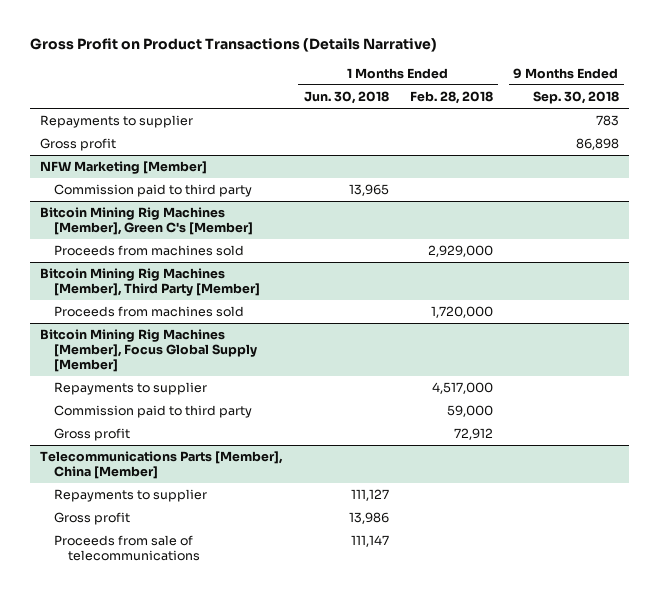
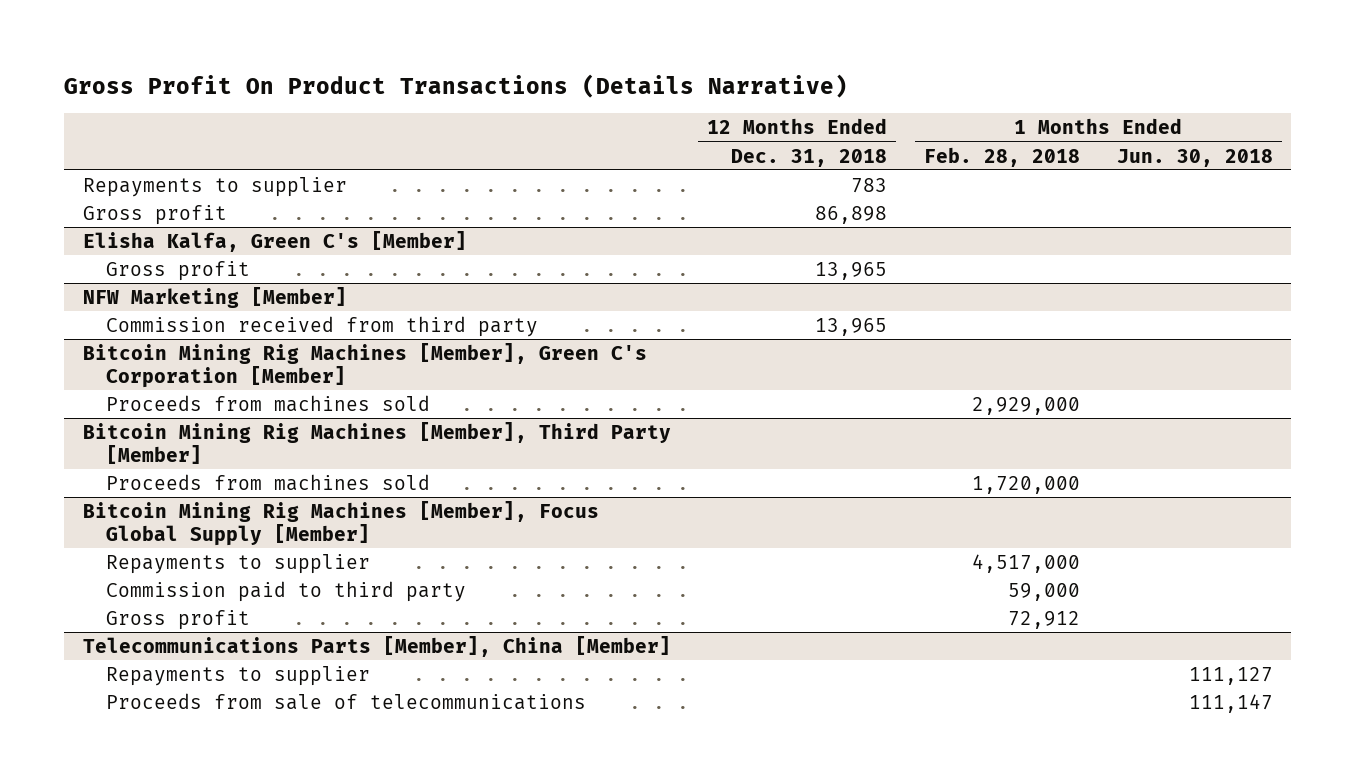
- Gross Profit on Product Transactions (Details Narrative)
+ Gross Profit On Product Transactions (Details Narrative)
- | 1 Months Ended Jun. 30, 2018 | 1 Months Ended Feb. 28, 2018 | 9 Months Ended Sep. 30, 2018
+ | 12 Months Ended Dec. 31, 2018 | 1 Months Ended Feb. 28, 2018 | 1 Months Ended Jun. 30, 2018
+ Elisha Kalfa, Green C's [Member]
+ Gross profit | 13,965 | |
@ NFW Marketing [Member]
- Commission paid to third party | 13,965 | |
- Bitcoin Mining Rig Machines [Member], Green C's [Member]
@ NFW Marketing [Member]
+ Commission received from third party | 13,965 | |
+ Bitcoin Mining Rig Machines [Member], Green C's Corporation [Member]
@ Telecommunications Parts [Member], China [Member]
- Gross profit | 13,986 | |

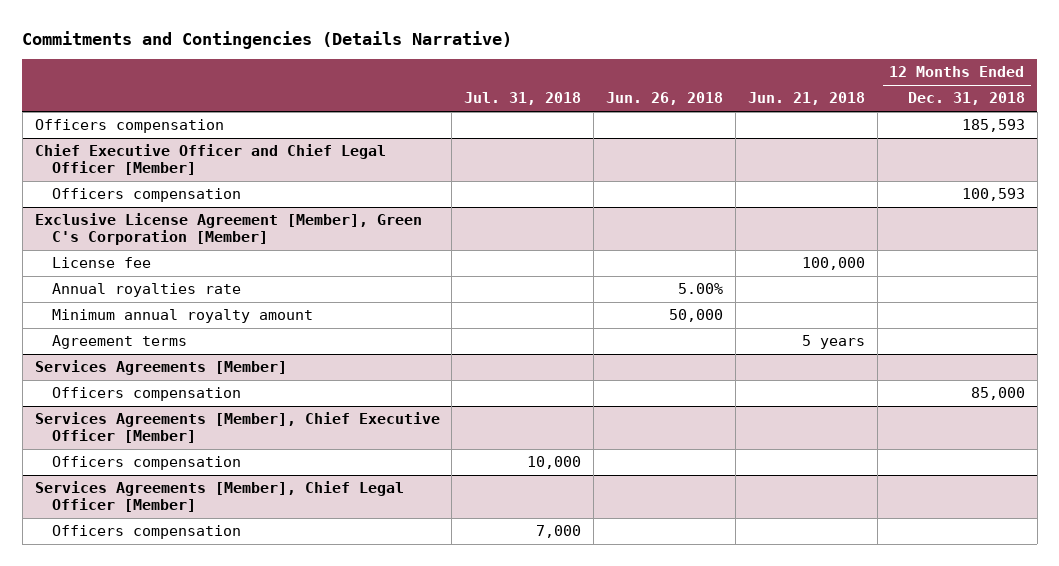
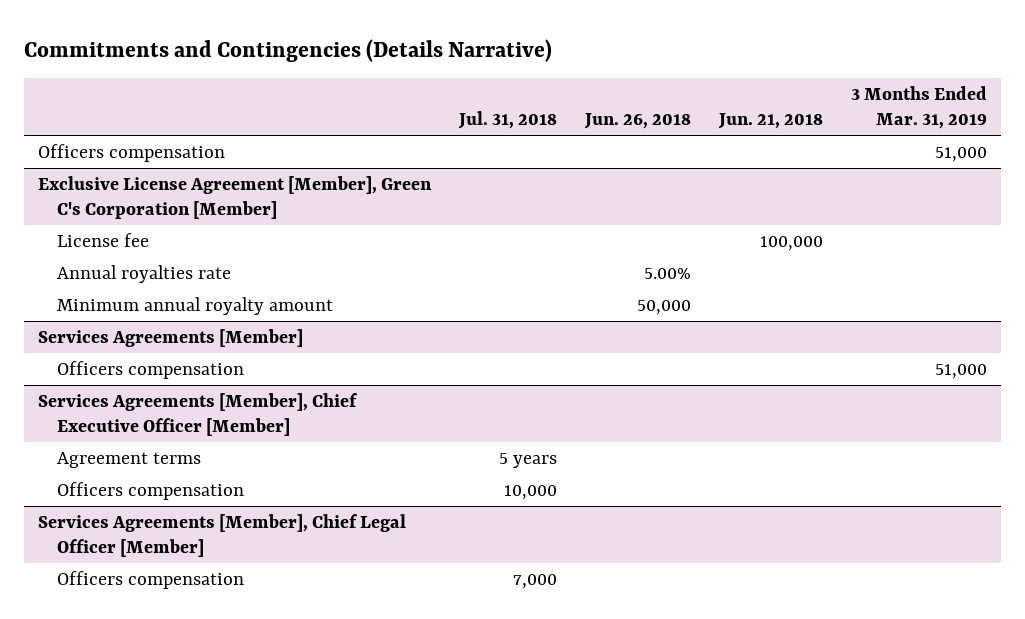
- | Jul. 31, 2018 | Jun. 26, 2018 | Jun. 21, 2018 | 12 Months Ended Dec. 31, 2018
+ | Jul. 31, 2018 | Jun. 26, 2018 | Jun. 21, 2018 | 3 Months Ended Mar. 31, 2019
- Chief Executive Officer and Chief Legal Officer [Member]
- Officers compensation | | | | 100,593
@ Exclusive License Agreement [Member], Green C's Corporation [Member]
- Agreement terms | | | 5 years |
@ Services Agreements [Member], Chief Executive Officer [Member]
+ Agreement terms | 5 years | | |

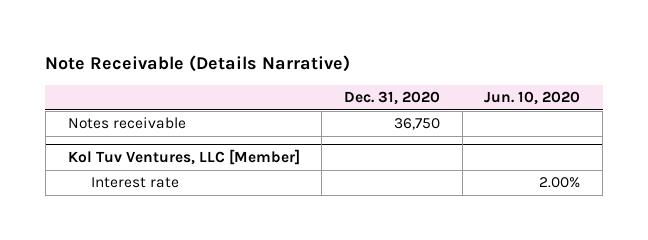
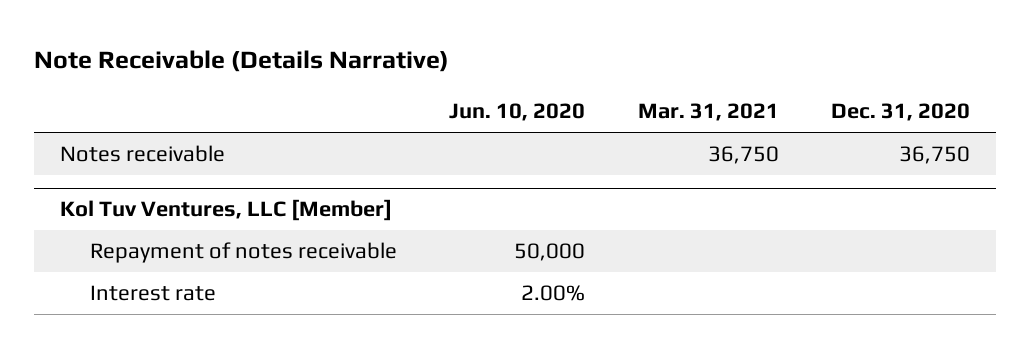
- | Dec. 31, 2020 | Jun. 10, 2020
+ | Jun. 10, 2020 | Mar. 31, 2021 | Dec. 31, 2020
@ Kol Tuv Ventures, LLC [Member]
+ Repayment of notes receivable | 50,000 | |

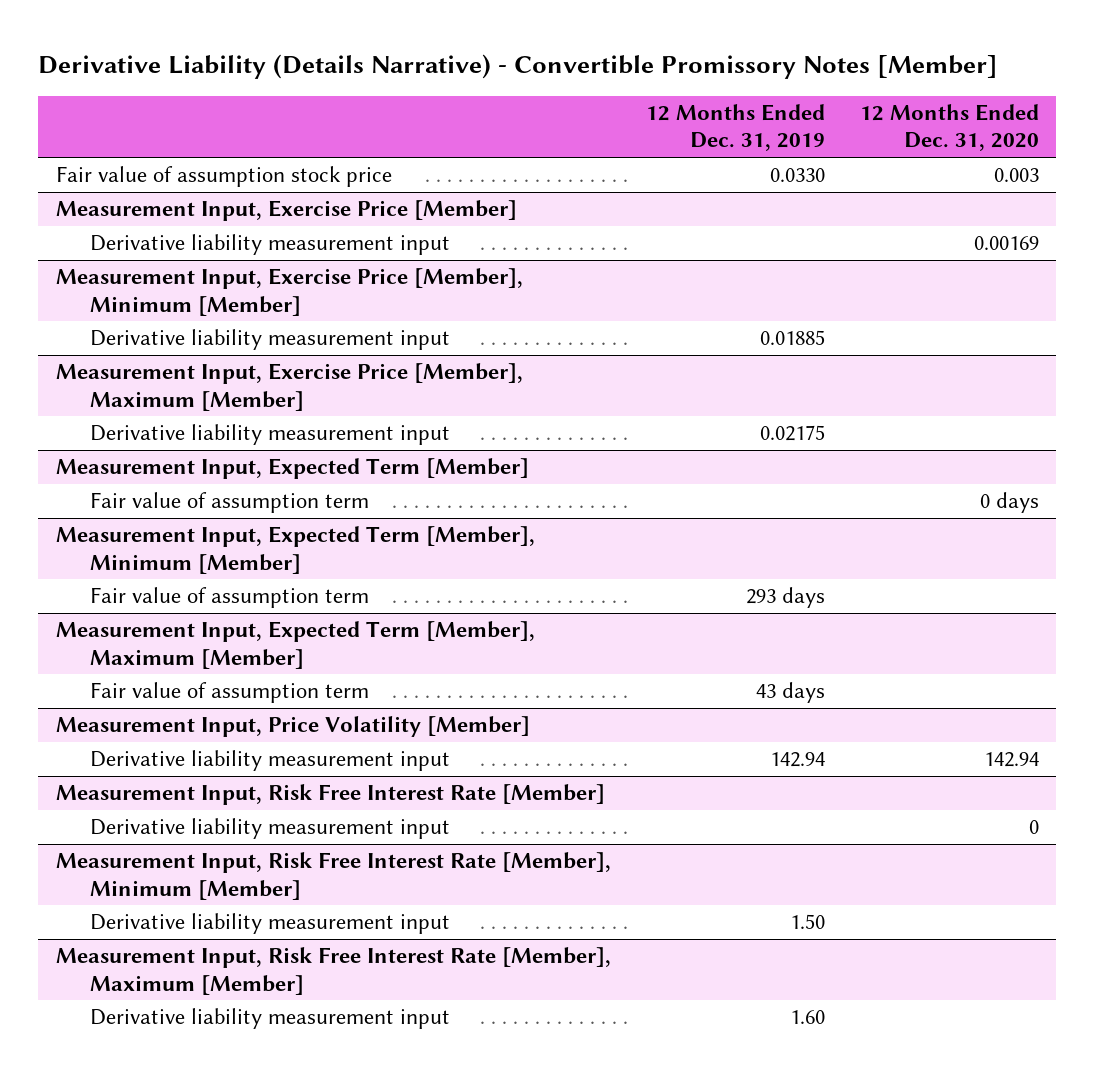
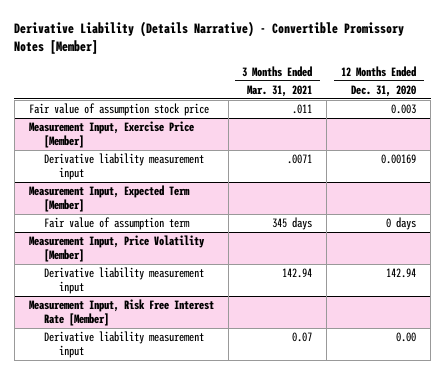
- | 12 Months Ended Dec. 31, 2019 | 12 Months Ended Dec. 31, 2020
+ | 3 Months Ended Mar. 31, 2021 | 12 Months Ended Dec. 31, 2020
- Measurement Input, Exercise Price [Member], Minimum [Member]
- Derivative liability measurement input | 0.01885 |
- Measurement Input, Exercise Price [Member], Maximum [Member]
- Derivative liability measurement input | 0.02175 |
- Measurement Input, Expected Term [Member], Minimum [Member]
- Fair value of assumption term | 293 days |
- Measurement Input, Expected Term [Member], Maximum [Member]
- Fair value of assumption term | 43 days |
@ Measurement Input, Risk Free Interest Rate [Member]
- Derivative liability measurement input | | 0
- Measurement Input, Risk Free Interest Rate [Member], Minimum [Member]
- Derivative liability measurement input | 1.50 |
- Measurement Input, Risk Free Interest Rate [Member], Maximum [Member]
- Derivative liability measurement input | 1.60 |
@ Measurement Input, Risk Free Interest Rate [Member]
+ Derivative liability measurement input | 0.07 | 0.00

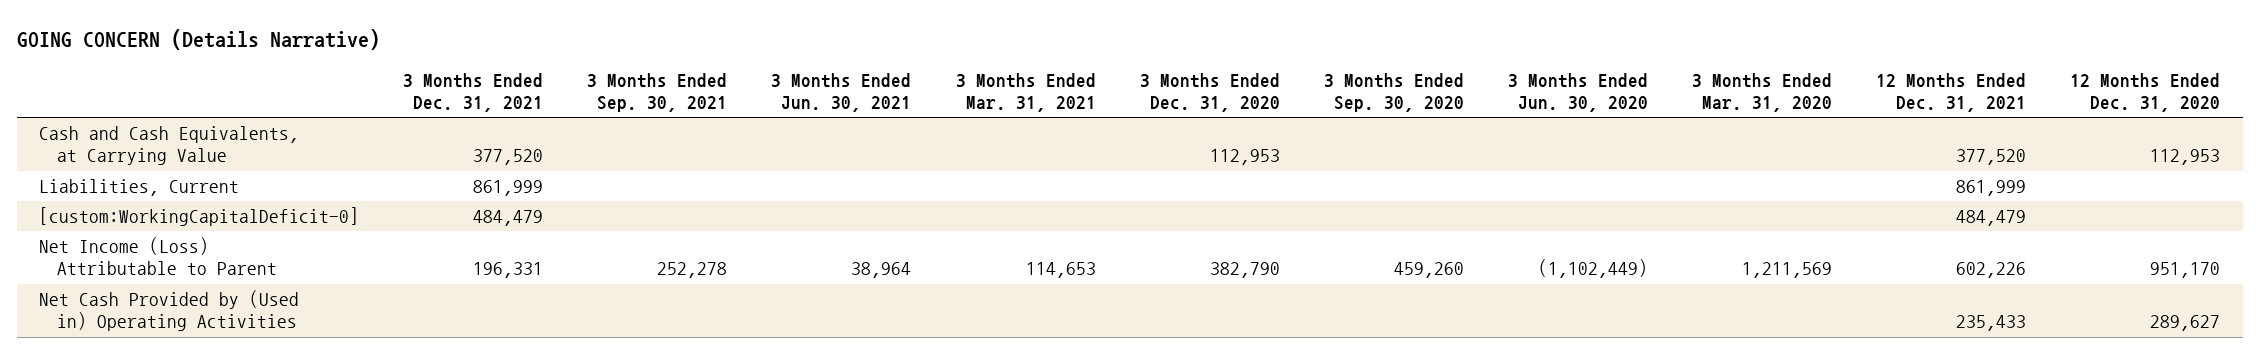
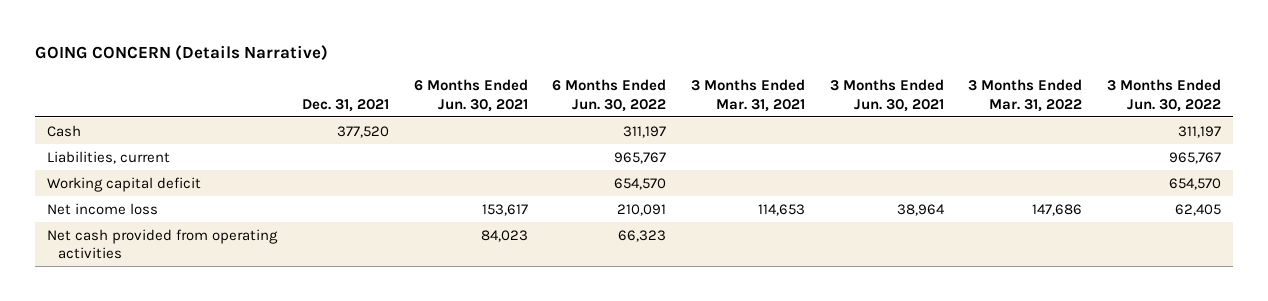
- | 3 Months Ended Dec. 31, 2021 | 3 Months Ended Sep. 30, 2021 | 3 Months Ended Jun. 30, 2021 | 3 Months Ended Mar. 31, 2021 | 3 Months Ended Dec. 31, 2020 | 3 Months Ended Sep. 30, 2020 | 3 Months Ended Jun. 30, 2020 | 3 Months Ended Mar. 31, 2020 | 12 Months Ended Dec. 31, 2021 | 12 Months Ended Dec. 31, 2020
+ | Dec. 31, 2021 | 6 Months Ended Jun. 30, 2021 | 6 Months Ended Jun. 30, 2022 | 3 Months Ended Mar. 31, 2021 | 3 Months Ended Jun. 30, 2021 | 3 Months Ended Mar. 31, 2022 | 3 Months Ended Jun. 30, 2022
- Cash and Cash Equivalents, at Carrying Value | 377,520 | | | | 112,953 | | | | 377,520 | 112,953
- Liabilities, Current | 861,999 | | | | | | | | 861,999 |
- [custom:WorkingCapitalDeficit-0] | 484,479 | | | | | | | | 484,479 |
- Net Income (Loss) Attributable to Parent | 196,331 | 252,278 | 38,964 | 114,653 | 382,790 | 459,260 | (1,102,449) | 1,211,569 | 602,226 | 951,170
- Net Cash Provided by (Used in) Operating Activities | | | | | | | | | 235,433 | 289,627
+ Cash | 377,520 | | 311,197 | | | | 311,197
+ Liabilities, current | | | 965,767 | | | | 965,767
+ Working capital deficit | | | 654,570 | | | | 654,570
+ Net income loss | | 153,617 | 210,091 | 114,653 | 38,964 | 147,686 | 62,405
+ Net cash provided from operating activities | | 84,023 | 66,323 | | | |

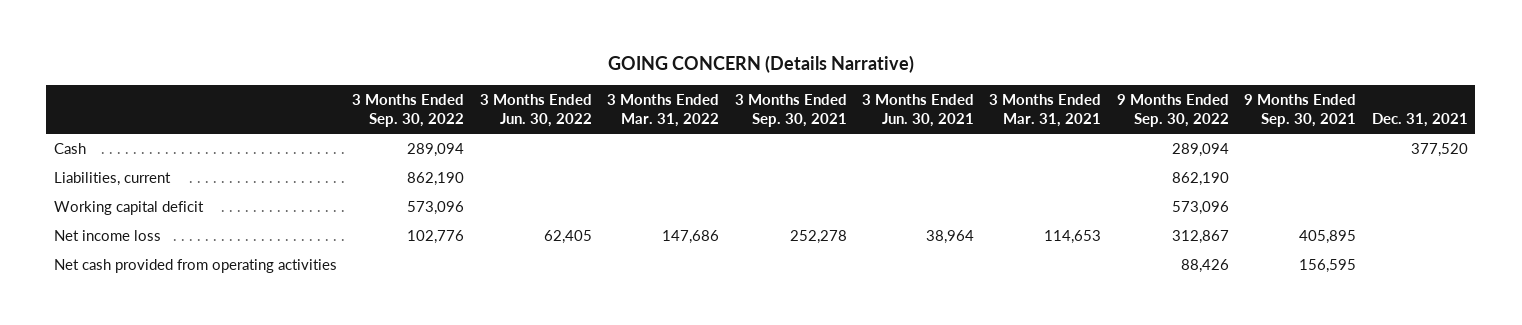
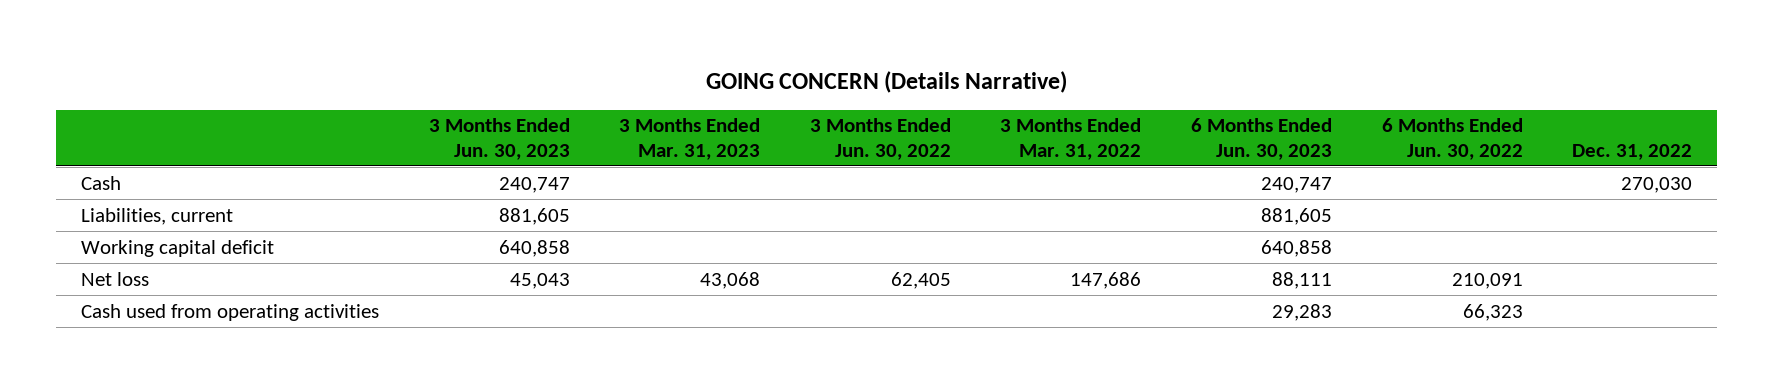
- | 3 Months Ended Sep. 30, 2022 | 3 Months Ended Jun. 30, 2022 | 3 Months Ended Mar. 31, 2022 | 3 Months Ended Sep. 30, 2021 | 3 Months Ended Jun. 30, 2021 | 3 Months Ended Mar. 31, 2021 | 9 Months Ended Sep. 30, 2022 | 9 Months Ended Sep. 30, 2021 | Dec. 31, 2021
+ | 3 Months Ended Jun. 30, 2023 | 3 Months Ended Mar. 31, 2023 | 3 Months Ended Jun. 30, 2022 | 3 Months Ended Mar. 31, 2022 | 6 Months Ended Jun. 30, 2023 | 6 Months Ended Jun. 30, 2022 | Dec. 31, 2022
- Net income loss | 102,776 | 62,405 | 147,686 | 252,278 | 38,964 | 114,653 | 312,867 | 405,895 |
- Net cash provided from operating activities | | | | | | | 88,426 | 156,595 |
+ Net loss | 45,043 | 43,068 | 62,405 | 147,686 | 88,111 | 210,091 |
+ Cash used from operating activities | | | | | 29,283 | 66,323 |

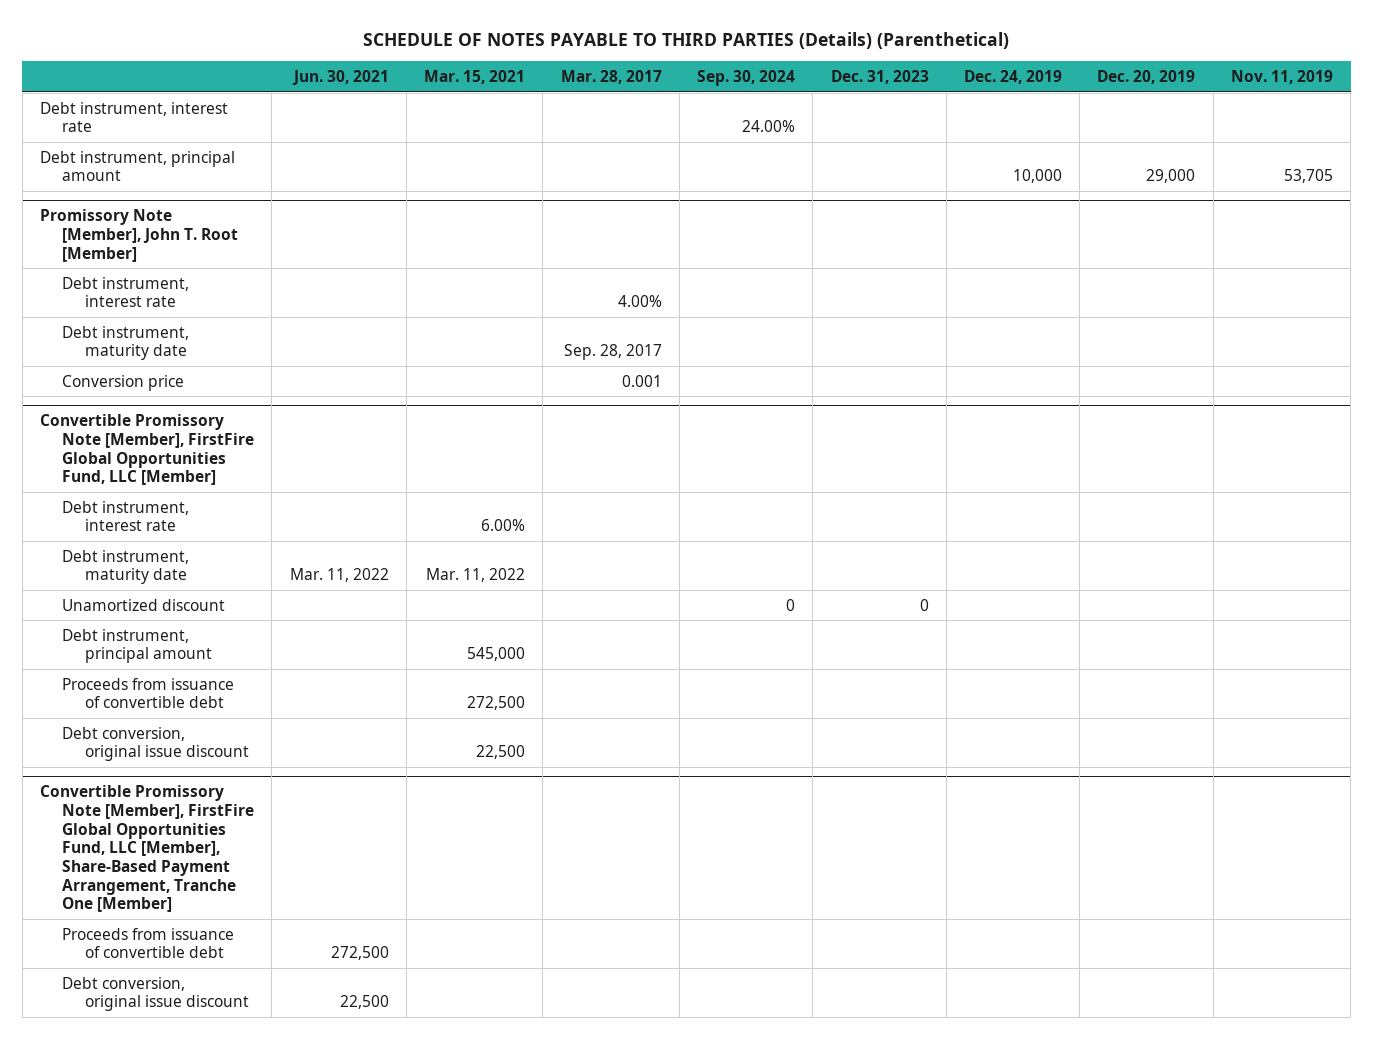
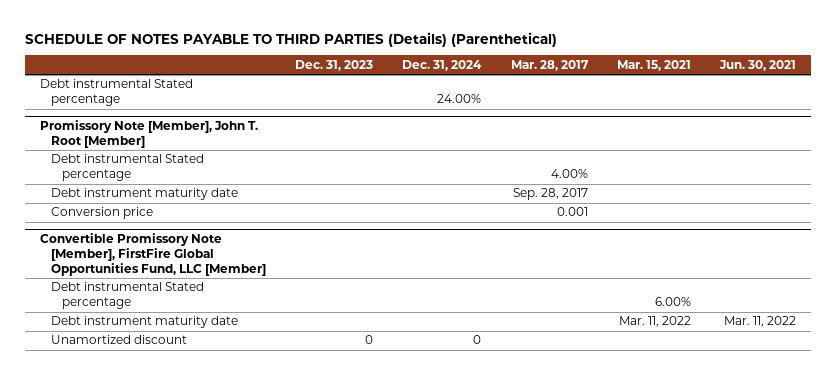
- | Jun. 30, 2021 | Mar. 15, 2021 | Mar. 28, 2017 | Sep. 30, 2024 | Dec. 31, 2023 | Dec. 24, 2019 | Dec. 20, 2019 | Nov. 11, 2019
+ | Dec. 31, 2023 | Dec. 31, 2024 | Mar. 28, 2017 | Mar. 15, 2021 | Jun. 30, 2021
- Debt instrument, interest rate | | | | 24.00% | | | |
- Debt instrument, principal amount | | | | | | 10,000 | 29,000 | 53,705
+ Debt instrumental Stated percentage | | 24.00% | | |
@ Promissory Note [Member], John T. Root [Member]
- Debt instrument, interest rate | | | 4.00% | | | | |
- Debt instrument, maturity date | | | Sep. 28, 2017 | | | | |
+ Debt instrumental Stated percentage | | | 4.00% | |
+ Debt instrument maturity date | | | Sep. 28, 2017 | |
@ Convertible Promissory Note [Member], FirstFire Global Opportunities Fund, LLC [Member]
- Debt instrument, interest rate | | 6.00% | | | | | |
- Debt instrument, maturity date | Mar. 11, 2022 | Mar. 11, 2022 | | | | | |
+ Debt instrumental Stated percentage | | | | 6.00% |
+ Debt instrument maturity date | | | | Mar. 11, 2022 | Mar. 11, 2022
- Debt instrument, principal amount | | 545,000 | | | | | |
- Proceeds from issuance of convertible debt | | 272,500 | | | | | |
- Debt conversion, original issue discount | | 22,500 | | | | | |
- Convertible Promissory Note [Member], FirstFire Global Opportunities Fund, LLC [Member], Share-Based Payment Arrangement, Tranche One [Member]
- Proceeds from issuance of convertible debt | 272,500 | | | | | | |
- Debt conversion, original issue discount | 22,500 | | | | | | |

